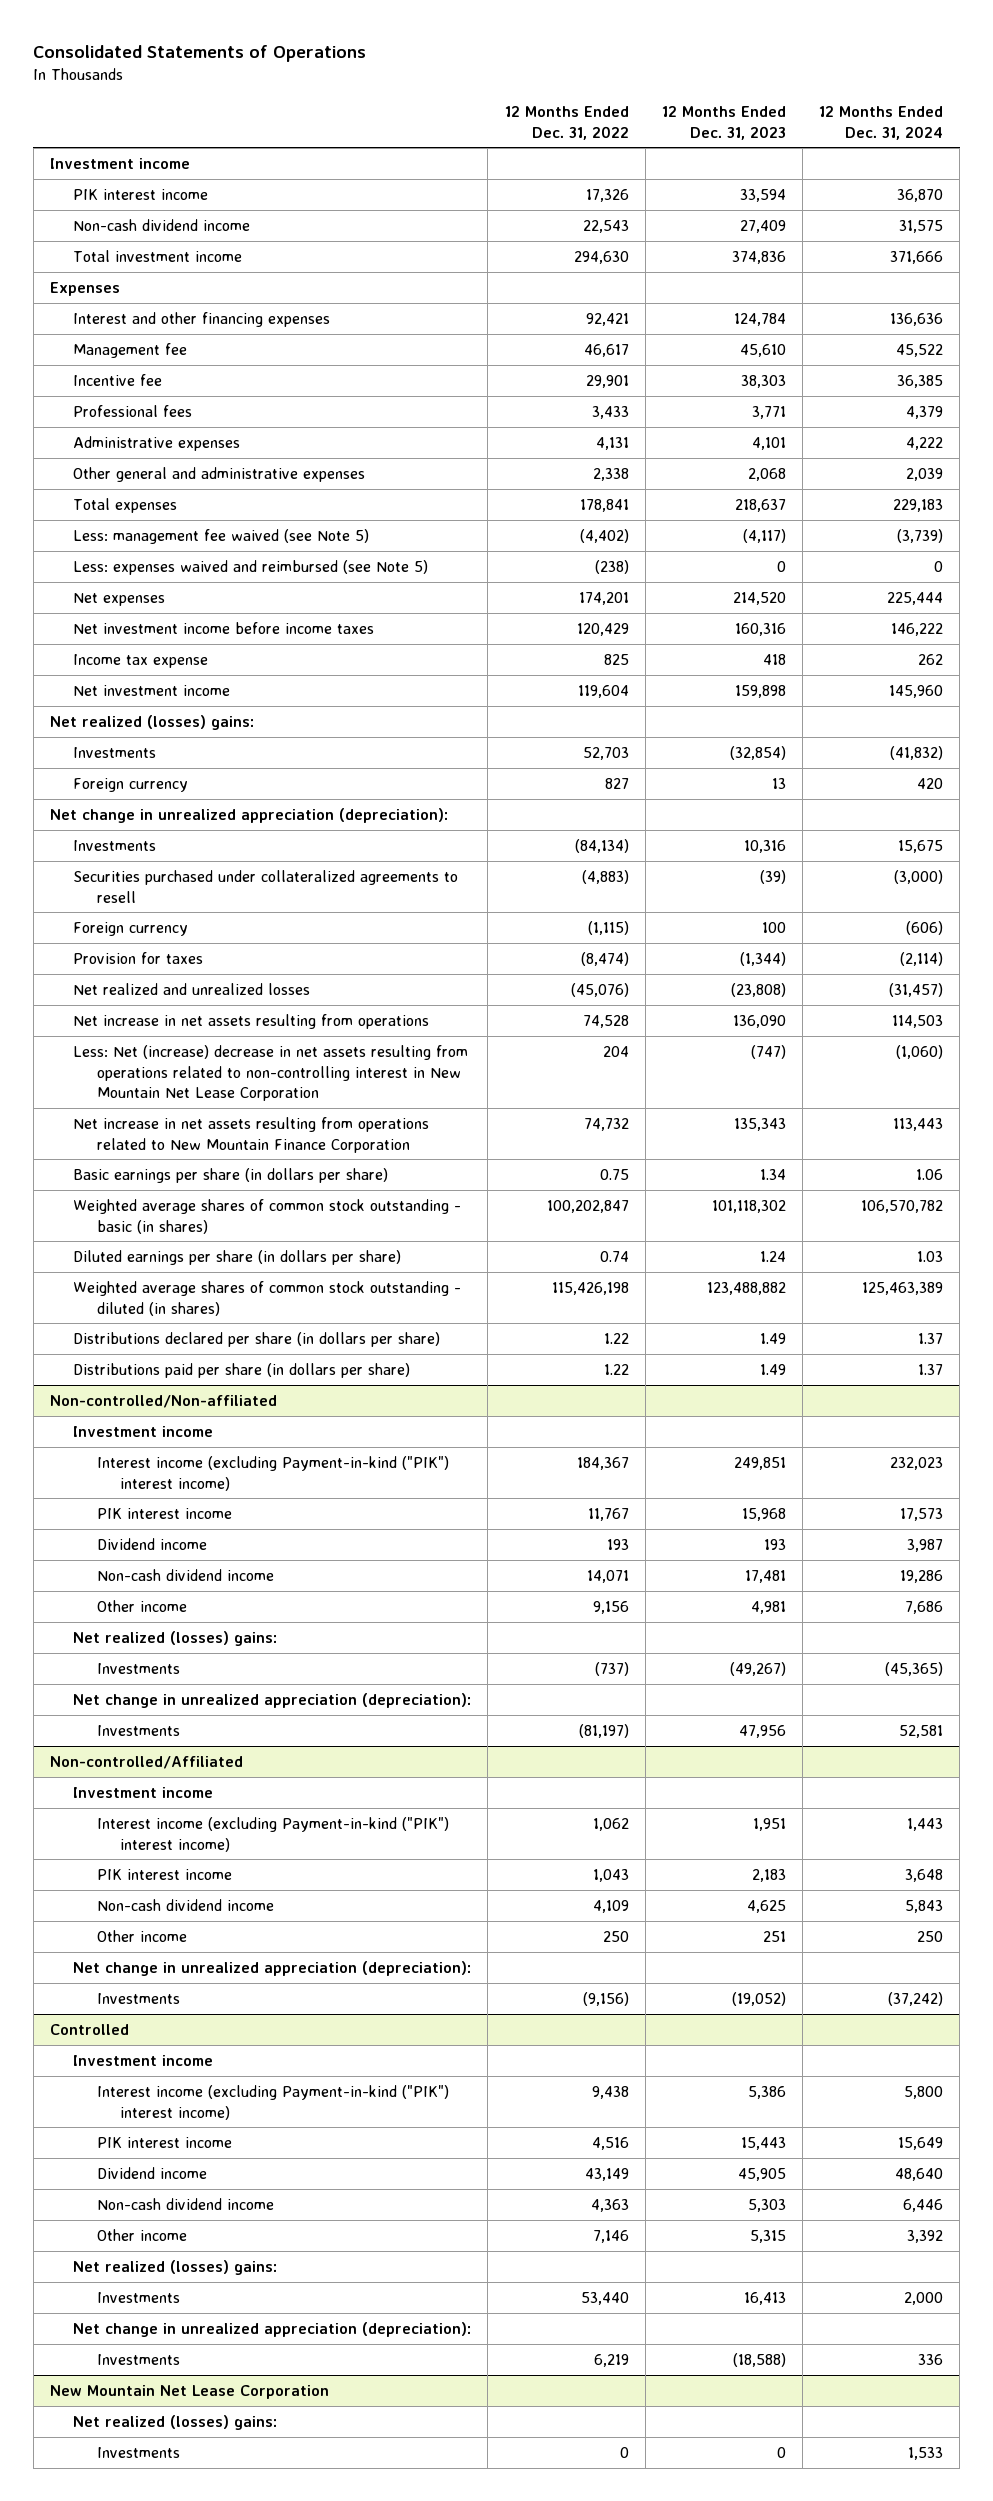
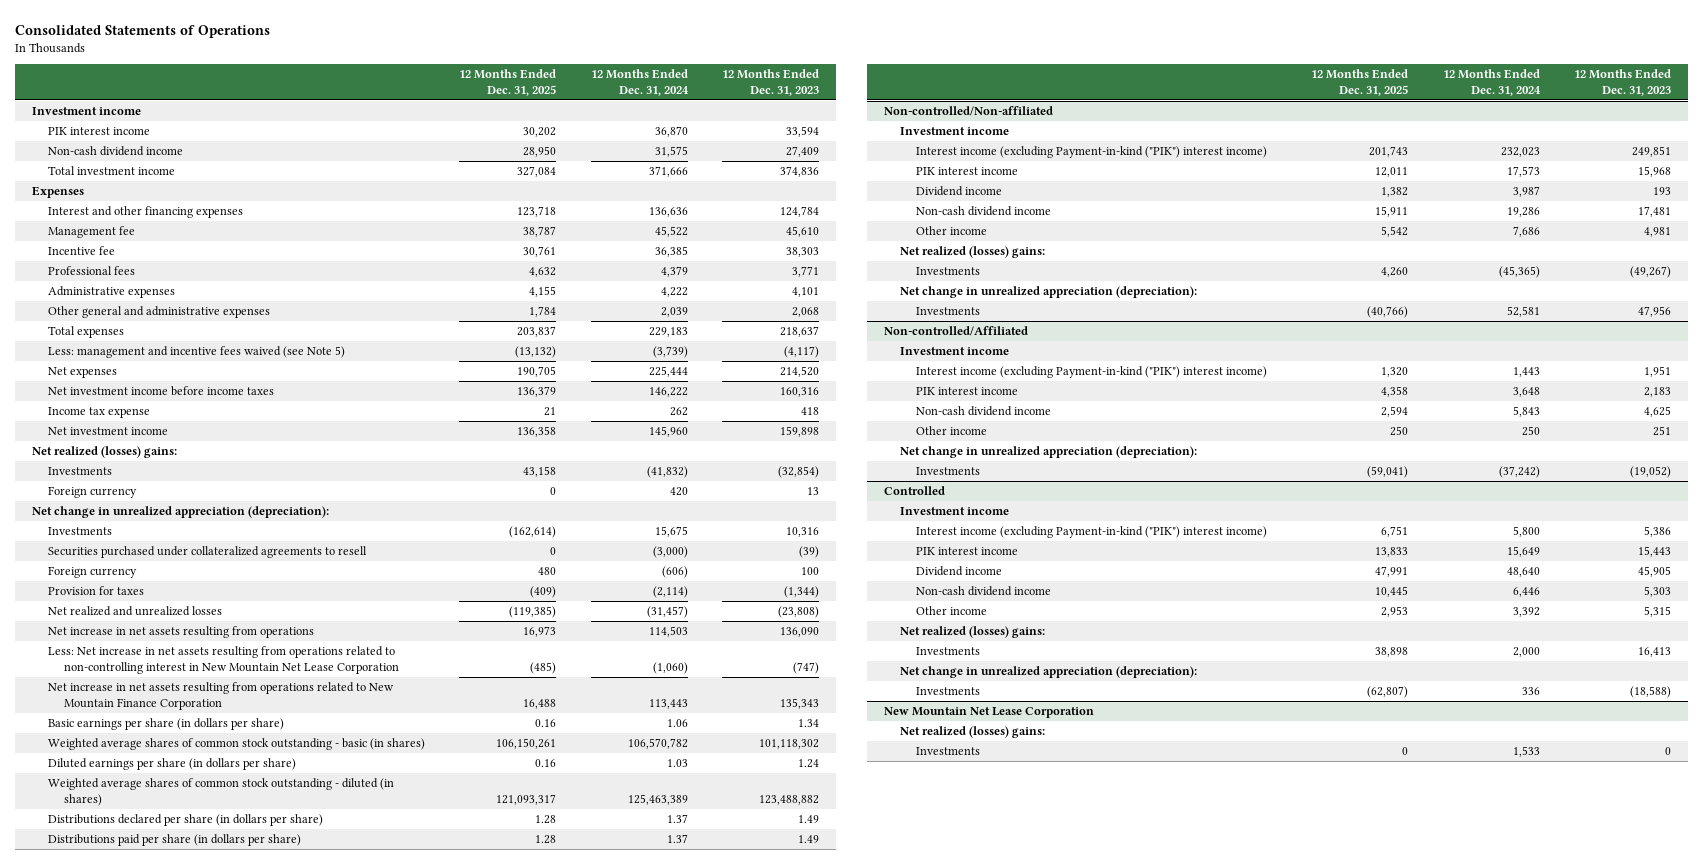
- | 12 Months Ended Dec. 31, 2022 | 12 Months Ended Dec. 31, 2023 | 12 Months Ended Dec. 31, 2024
+ | 12 Months Ended Dec. 31, 2025 | 12 Months Ended Dec. 31, 2024 | 12 Months Ended Dec. 31, 2023
- Less: management fee waived (see Note 5) | (4,402) | (4,117) | (3,739)
- Less: expenses waived and reimbursed (see Note 5) | (238) | 0 | 0
+ Less: management and incentive fees waived (see Note 5) | (13,132) | (3,739) | (4,117)
- Less: Net (increase) decrease in net assets resulting from operations related to non-controlling interest in New Mountain Net Lease Corporation | 204 | (747) | (1,060)
+ Less: Net increase in net assets resulting from operations related to non-controlling interest in New Mountain Net Lease Corporation | (485) | (1,060) | (747)

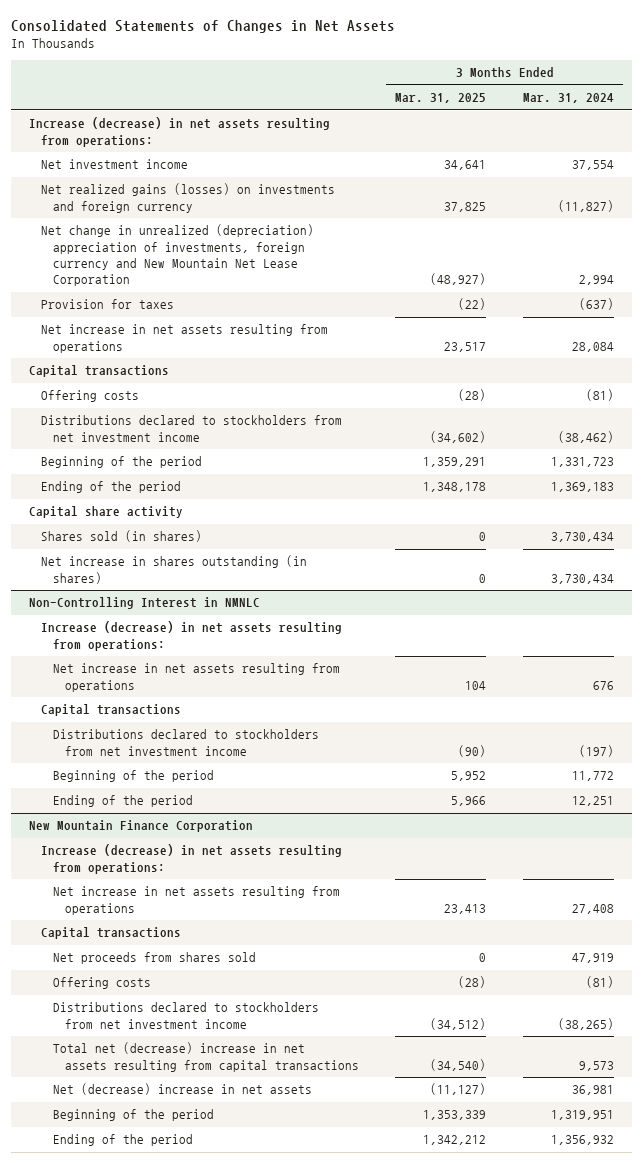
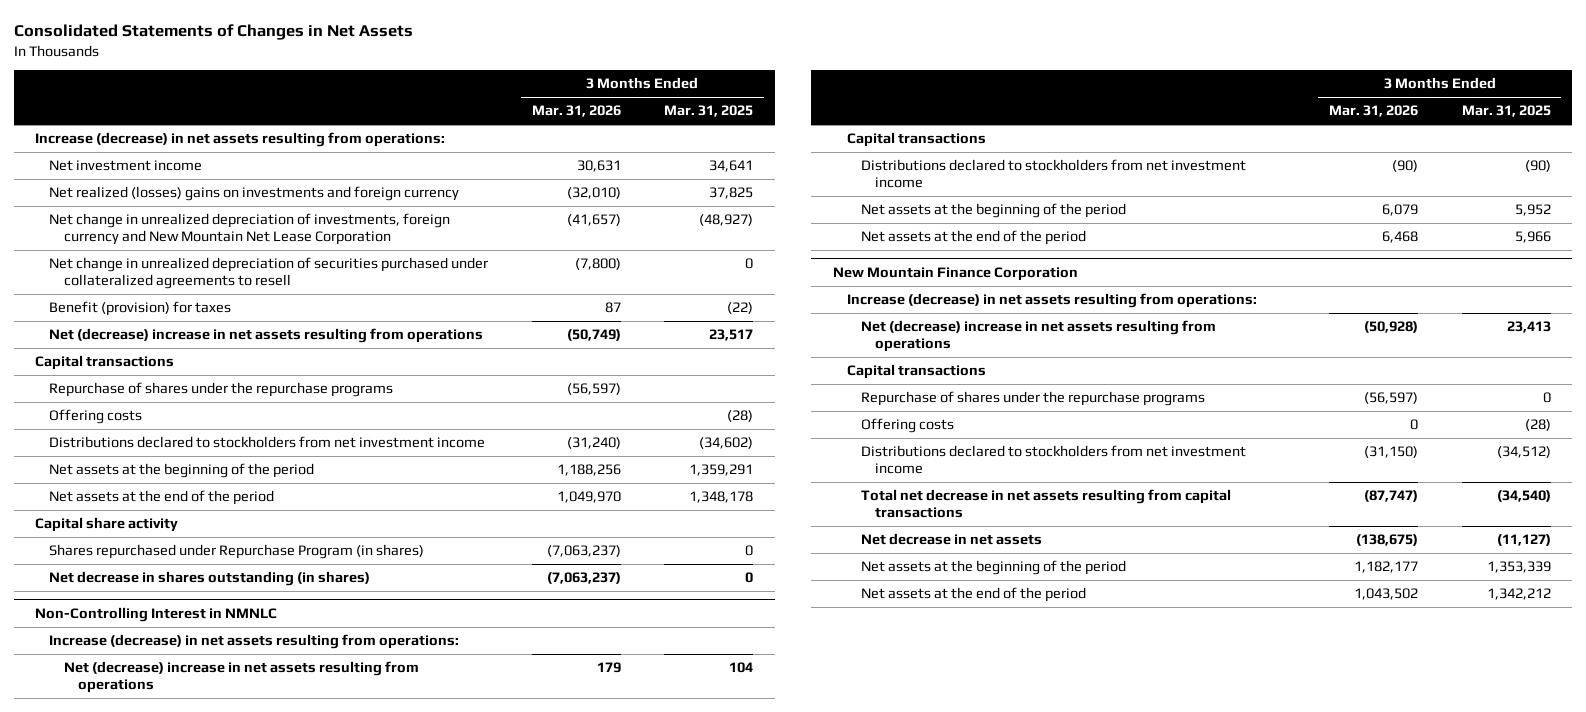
- | 3 Months Ended Mar. 31, 2025 | 3 Months Ended Mar. 31, 2024
+ | 3 Months Ended Mar. 31, 2026 | 3 Months Ended Mar. 31, 2025
- Net realized gains (losses) on investments and foreign currency | 37,825 | (11,827)
- Net change in unrealized (depreciation) appreciation of investments, foreign currency and New Mountain Net Lease Corporation | (48,927) | 2,994
- Provision for taxes | (22) | (637)
- Net increase in net assets resulting from operations | 23,517 | 28,084
+ Net realized (losses) gains on investments and foreign currency | (32,010) | 37,825
+ Net change in unrealized depreciation of investments, foreign currency and New Mountain Net Lease Corporation | (41,657) | (48,927)
+ Net change in unrealized depreciation of securities purchased under collateralized agreements to resell | (7,800) | 0
+ Benefit (provision) for taxes | 87 | (22)
+ Net (decrease) increase in net assets resulting from operations | (50,749) | 23,517
+ Repurchase of shares under the repurchase programs | (56,597) |
- Beginning of the period | 1,359,291 | 1,331,723
- Ending of the period | 1,348,178 | 1,369,183
+ Net assets at the beginning of the period | 1,188,256 | 1,359,291
+ Net assets at the end of the period | 1,049,970 | 1,348,178
- Shares sold (in shares) | 0 | 3,730,434
- Net increase in shares outstanding (in shares) | 0 | 3,730,434
+ Shares repurchased under Repurchase Program (in shares) | (7,063,237) | 0
+ Net decrease in shares outstanding (in shares) | (7,063,237) | 0
@ Non-Controlling Interest in NMNLC
- Net increase in net assets resulting from operations | 104 | 676
+ Net (decrease) increase in net assets resulting from operations | 179 | 104
- Beginning of the period | 5,952 | 11,772
- Ending of the period | 5,966 | 12,251
+ Net assets at the beginning of the period | 6,079 | 5,952
+ Net assets at the end of the period | 6,468 | 5,966
@ New Mountain Finance Corporation
- Net increase in net assets resulting from operations | 23,413 | 27,408
+ Net (decrease) increase in net assets resulting from operations | (50,928) | 23,413
- Net proceeds from shares sold | 0 | 47,919
+ Repurchase of shares under the repurchase programs | (56,597) | 0
- Total net (decrease) increase in net assets resulting from capital transactions | (34,540) | 9,573
- Net (decrease) increase in net assets | (11,127) | 36,981
- Beginning of the period | 1,353,339 | 1,319,951
- Ending of the period | 1,342,212 | 1,356,932
+ Total net decrease in net assets resulting from capital transactions | (87,747) | (34,540)
+ Net decrease in net assets | (138,675) | (11,127)
+ Net assets at the beginning of the period | 1,182,177 | 1,353,339
+ Net assets at the end of the period | 1,043,502 | 1,342,212

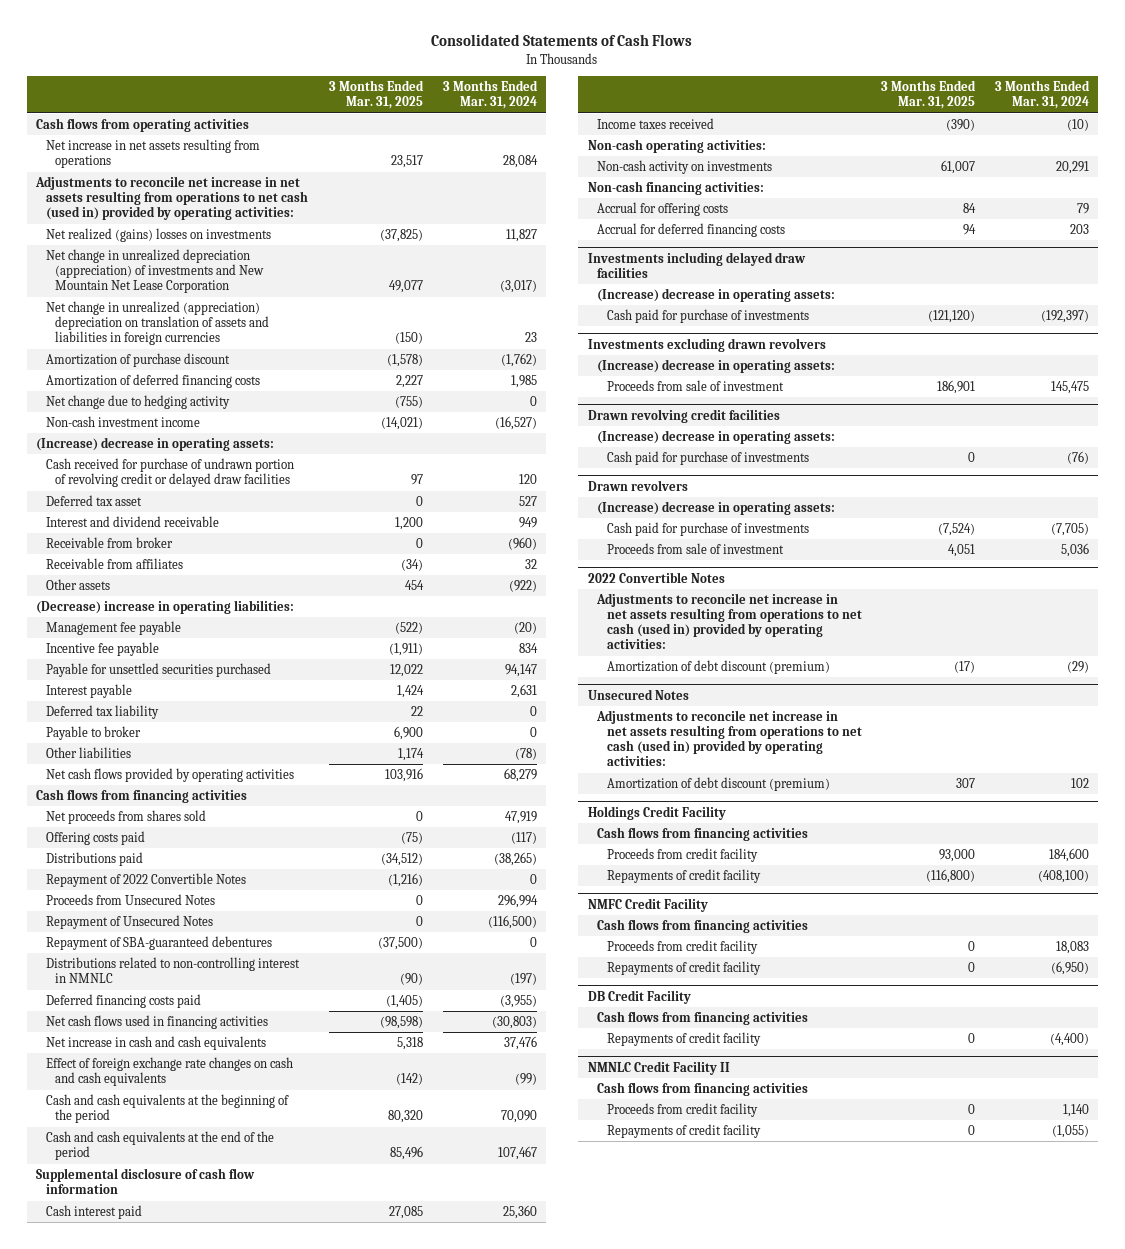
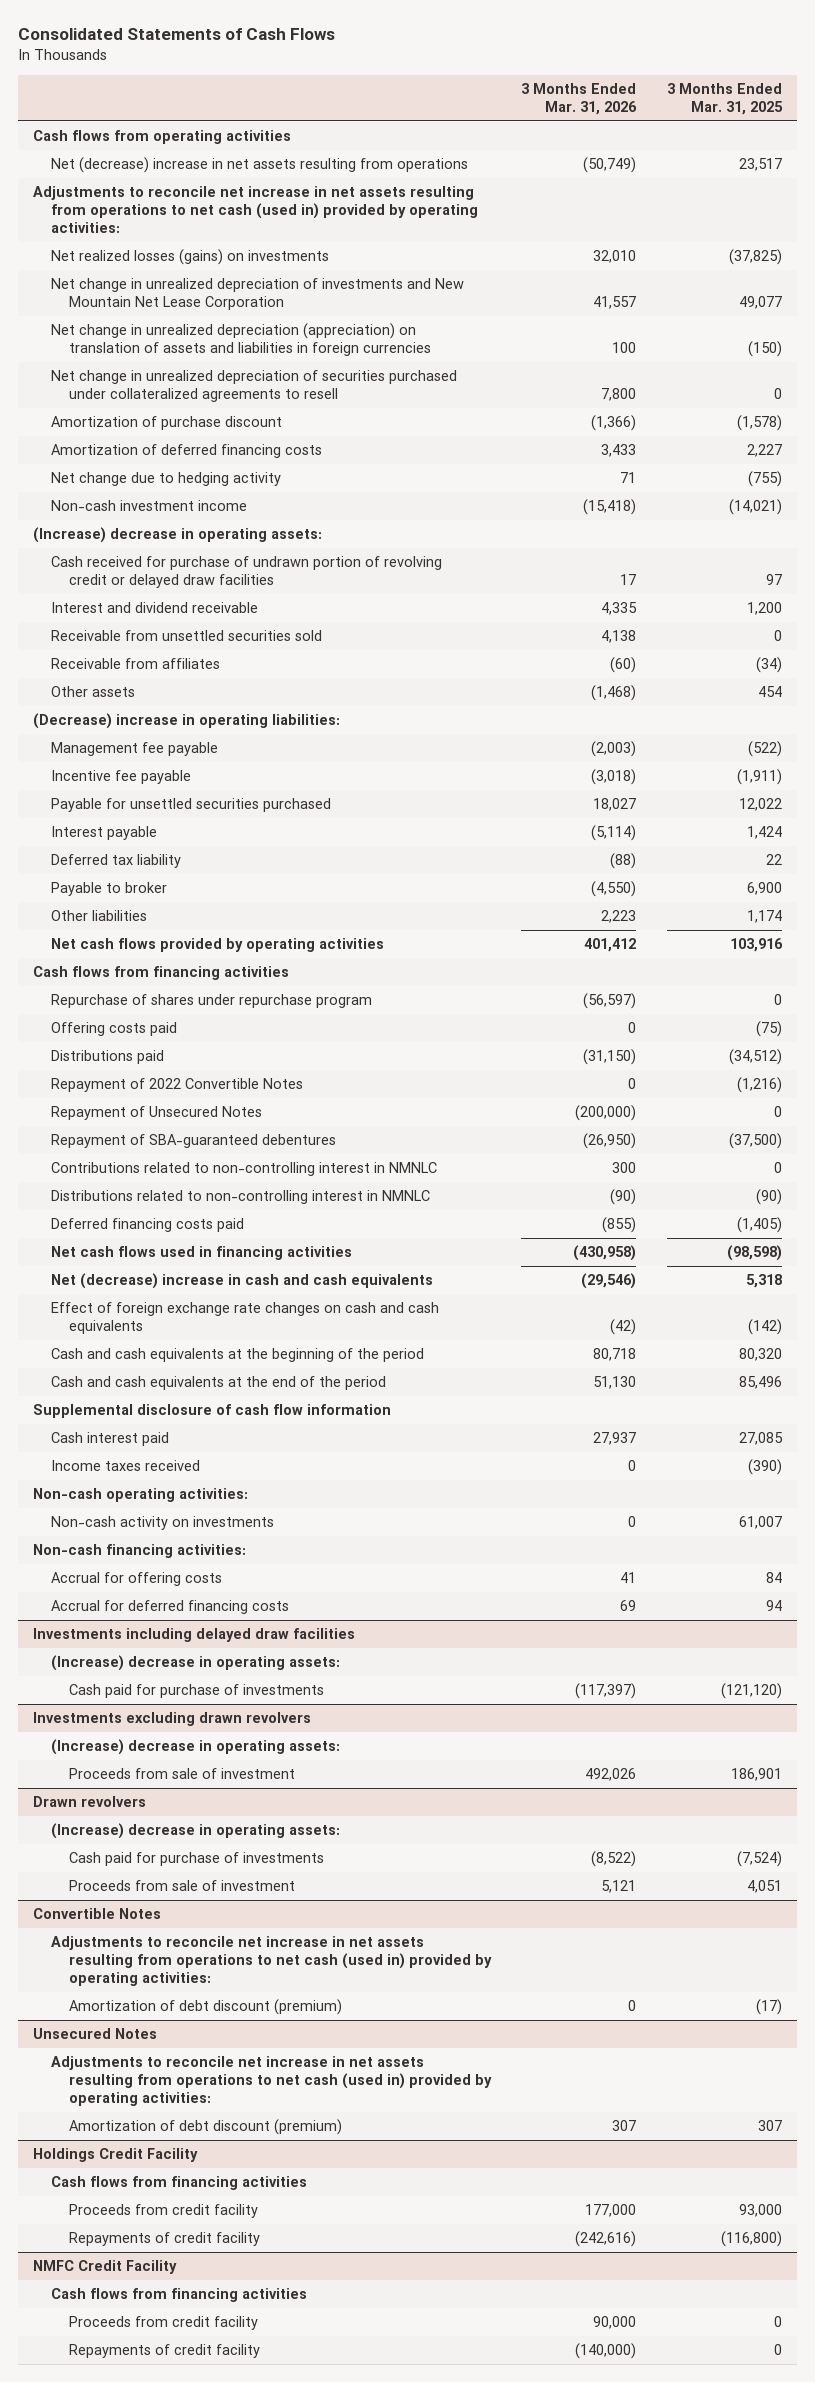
- | 3 Months Ended Mar. 31, 2025 | 3 Months Ended Mar. 31, 2024
+ | 3 Months Ended Mar. 31, 2026 | 3 Months Ended Mar. 31, 2025
- Net increase in net assets resulting from operations | 23,517 | 28,084
+ Net (decrease) increase in net assets resulting from operations | (50,749) | 23,517
- Net realized (gains) losses on investments | (37,825) | 11,827
- Net change in unrealized depreciation (appreciation) of investments and New Mountain Net Lease Corporation | 49,077 | (3,017)
- Net change in unrealized (appreciation) depreciation on translation of assets and liabilities in foreign currencies | (150) | 23
+ Net realized losses (gains) on investments | 32,010 | (37,825)
+ Net change in unrealized depreciation of investments and New Mountain Net Lease Corporation | 41,557 | 49,077
+ Net change in unrealized depreciation (appreciation) on translation of assets and liabilities in foreign currencies | 100 | (150)
+ Net change in unrealized depreciation of securities purchased under collateralized agreements to resell | 7,800 | 0
- Deferred tax asset | 0 | 527
- Receivable from broker | 0 | (960)
+ Receivable from unsettled securities sold | 4,138 | 0
- Net proceeds from shares sold | 0 | 47,919
+ Repurchase of shares under repurchase program | (56,597) | 0
- Proceeds from Unsecured Notes | 0 | 296,994
+ Contributions related to non-controlling interest in NMNLC | 300 | 0
- Net increase in cash and cash equivalents | 5,318 | 37,476
+ Net (decrease) increase in cash and cash equivalents | (29,546) | 5,318
- Drawn revolving credit facilities
- (Increase) decrease in operating assets:
- Cash paid for purchase of investments | 0 | (76)
- 2022 Convertible Notes
+ Convertible Notes
- DB Credit Facility
- Cash flows from financing activities
- Repayments of credit facility | 0 | (4,400)
- NMNLC Credit Facility II
- Cash flows from financing activities
- Proceeds from credit facility | 0 | 1,140
- Repayments of credit facility | 0 | (1,055)

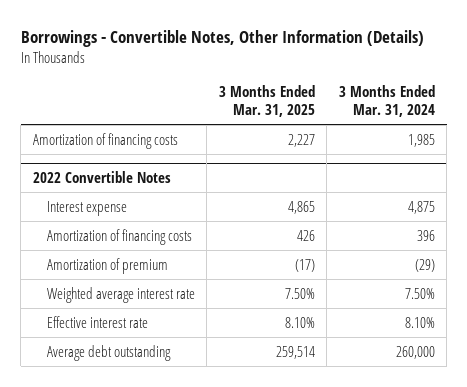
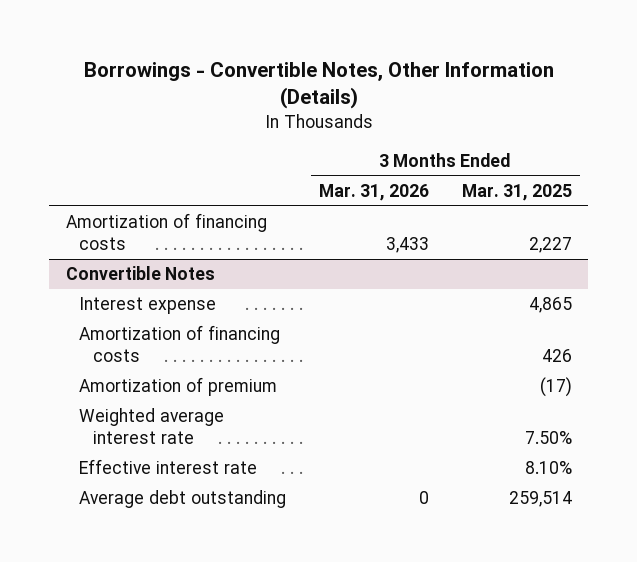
- | 3 Months Ended Mar. 31, 2025 | 3 Months Ended Mar. 31, 2024
+ | 3 Months Ended Mar. 31, 2026 | 3 Months Ended Mar. 31, 2025
- 2022 Convertible Notes
+ Convertible Notes

